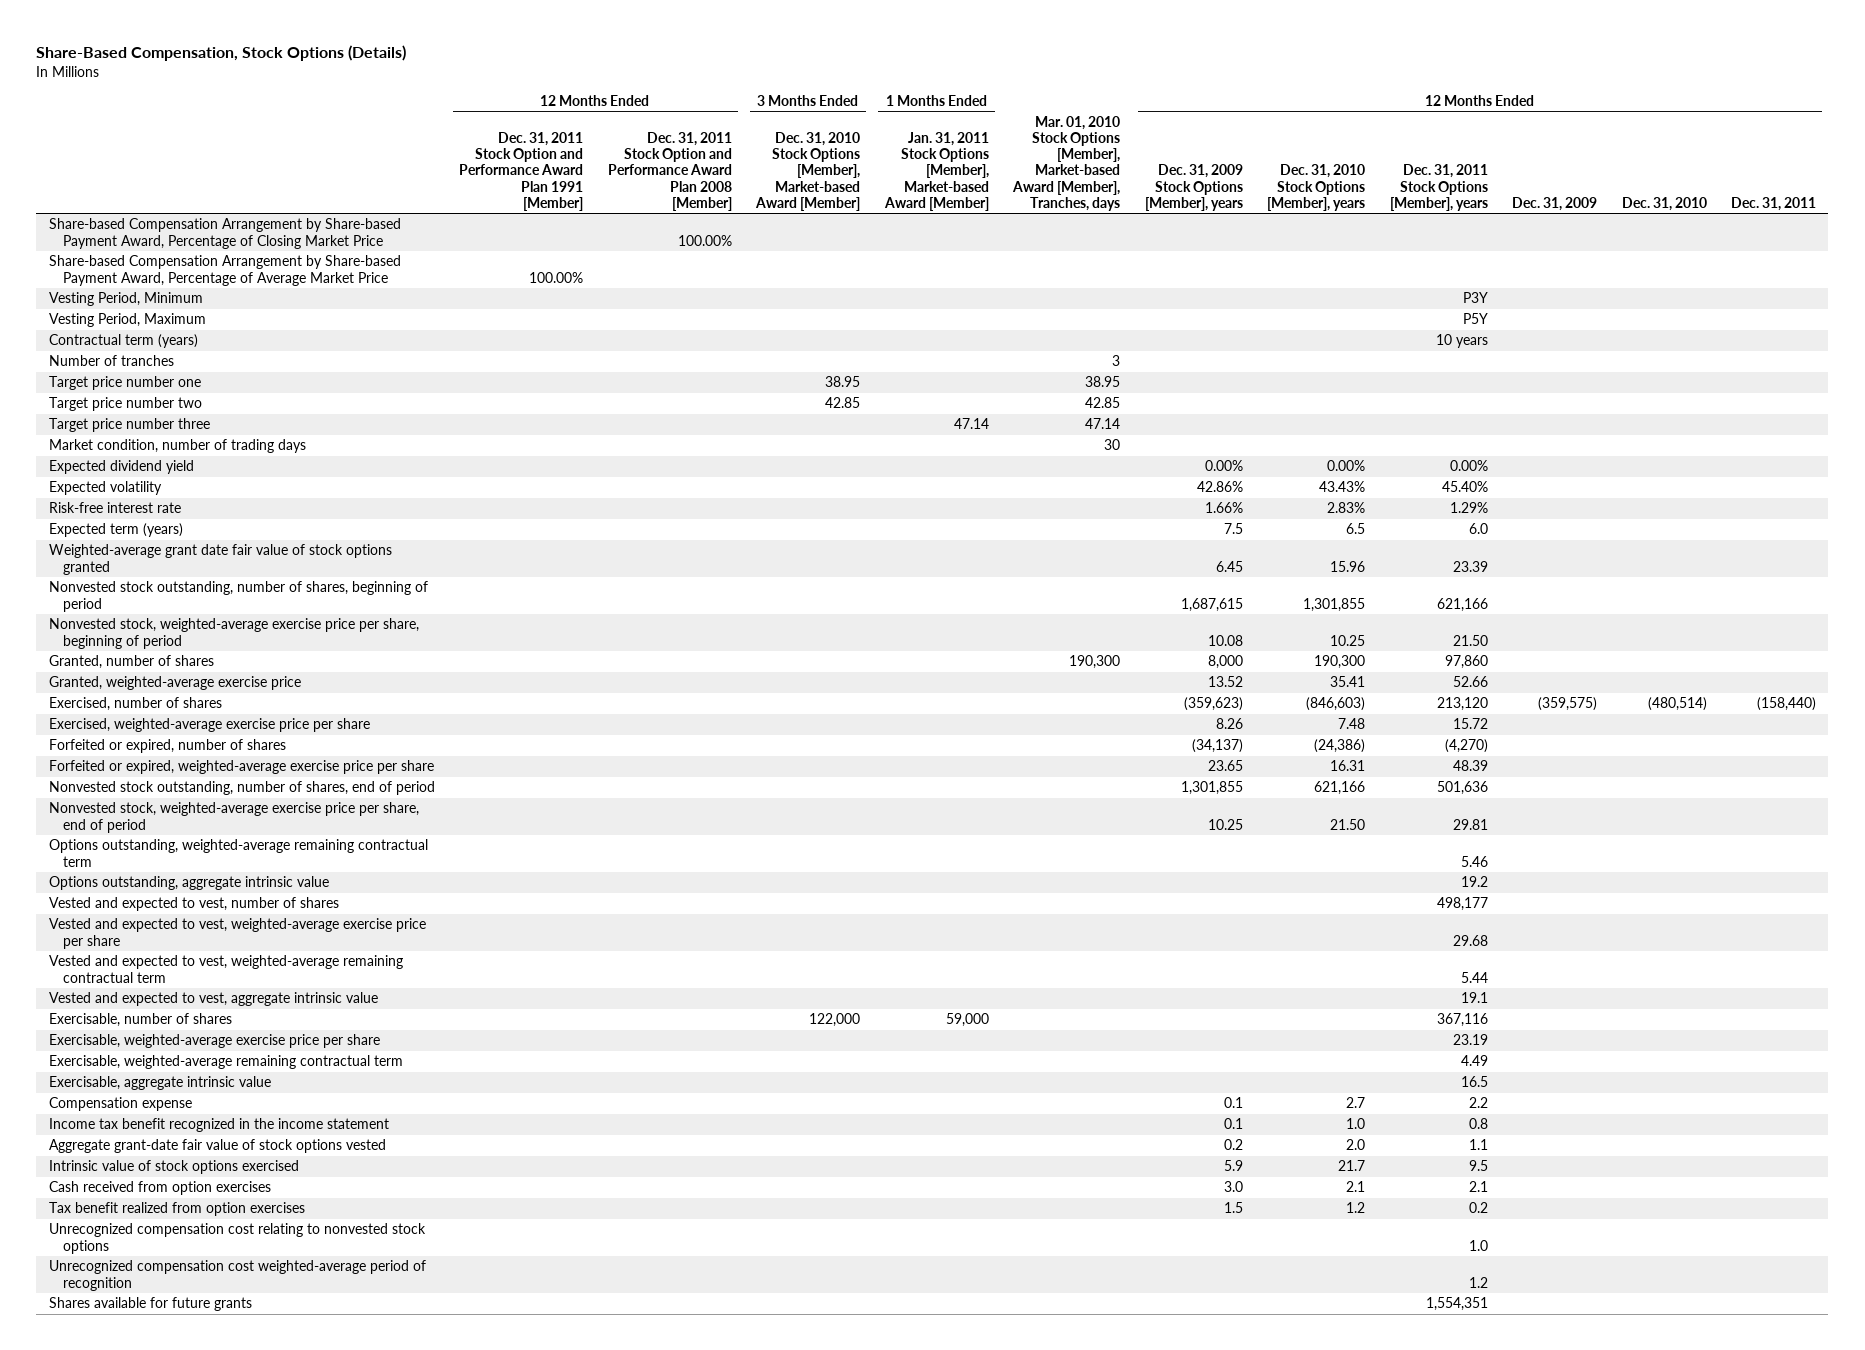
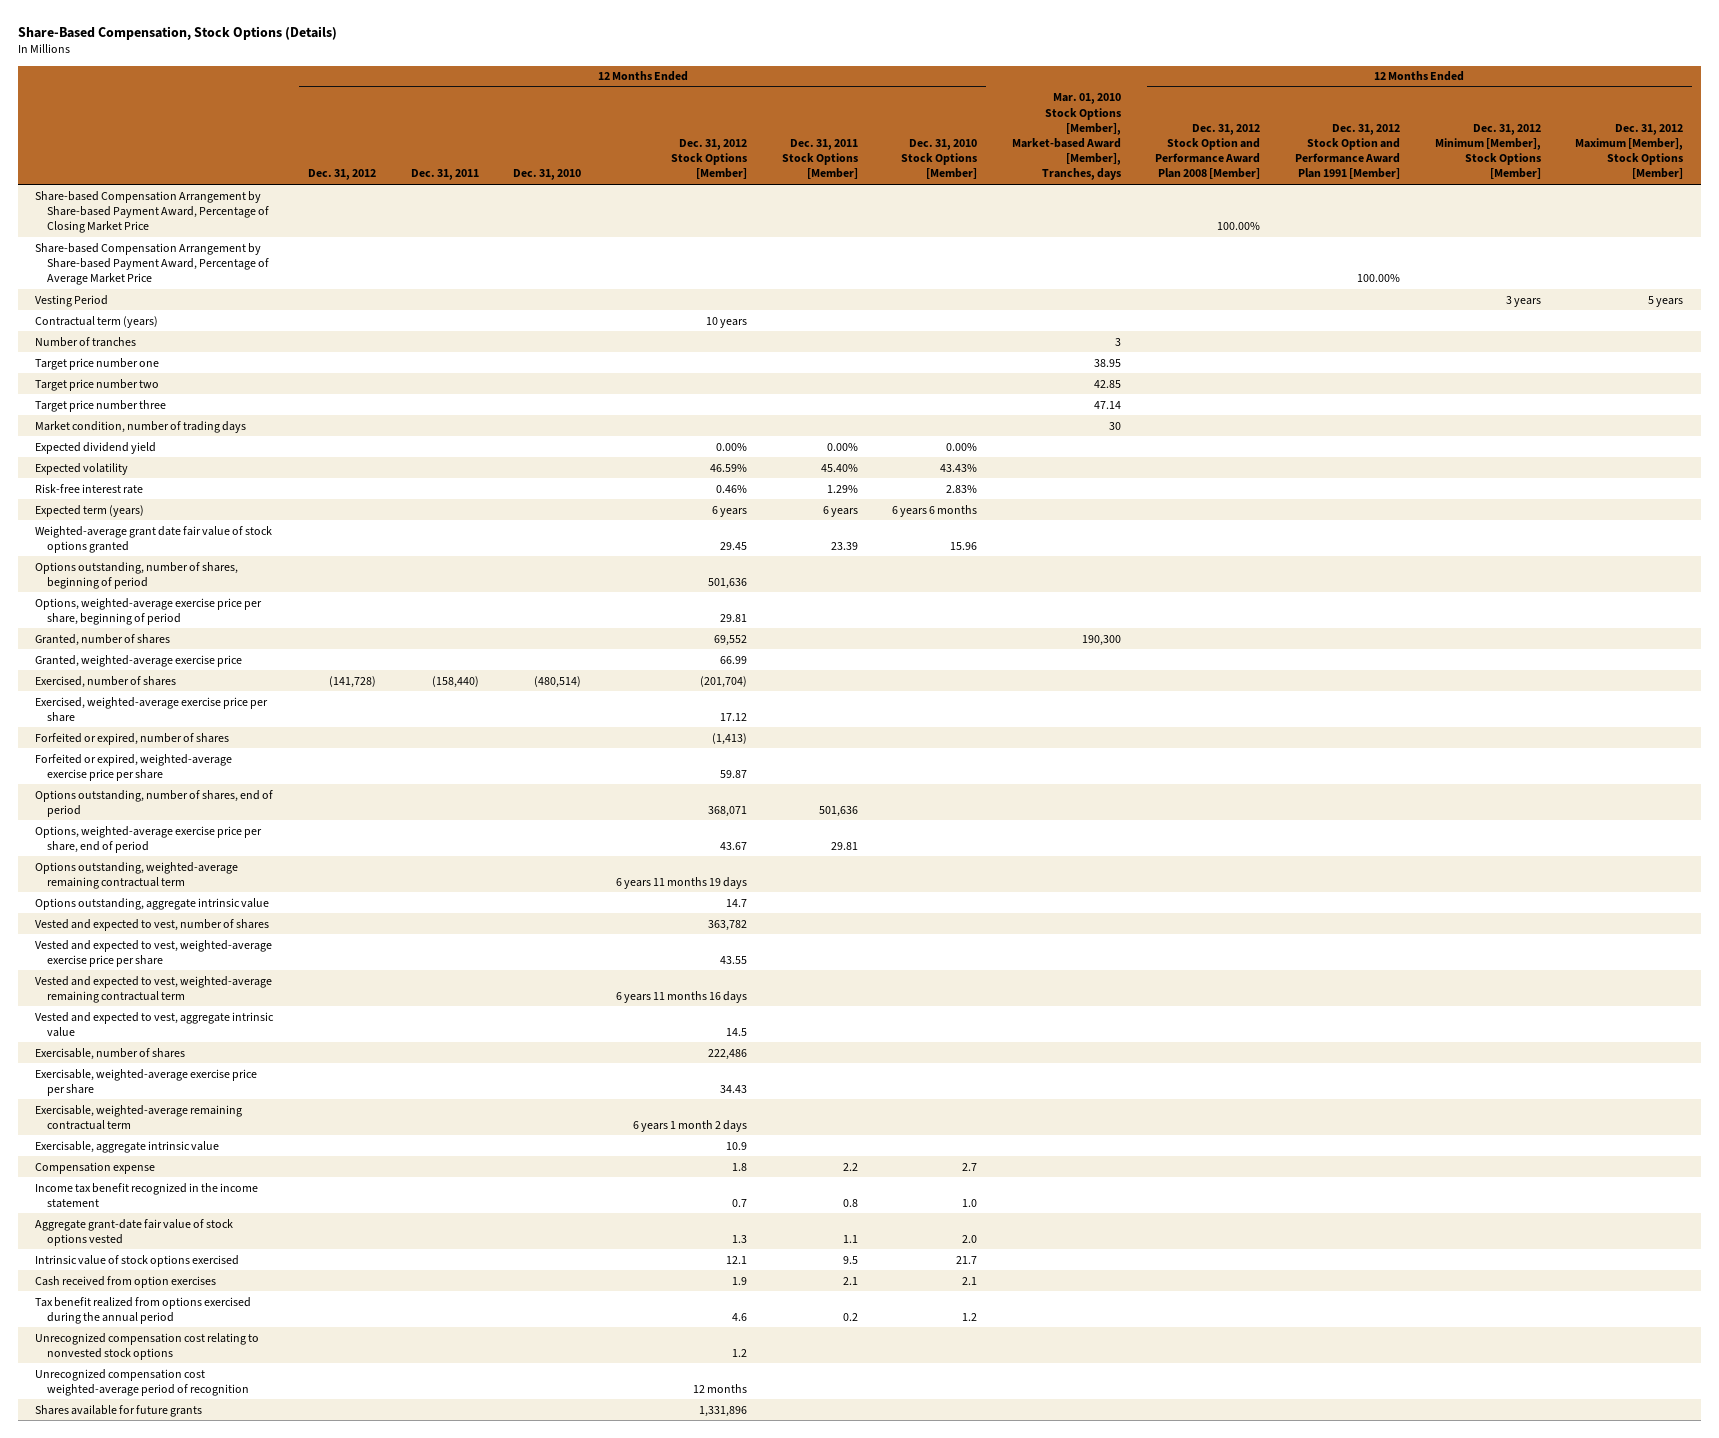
- | 12 Months Ended Dec. 31, 2011 Stock Option and Performance Award Plan 1991 [Member] | 12 Months Ended Dec. 31, 2011 Stock Option and Performance Award Plan 2008 [Member] | 3 Months Ended Dec. 31, 2010 Stock Options [Member], Market-based Award [Member] | 1 Months Ended Jan. 31, 2011 Stock Options [Member], Market-based Award [Member] | Mar. 01, 2010 Stock Options [Member], Market-based Award [Member], Tranches, days | 12 Months Ended Dec. 31, 2009 Stock Options [Member], years | 12 Months Ended Dec. 31, 2010 Stock Options [Member], years | 12 Months Ended Dec. 31, 2011 Stock Options [Member], years | 12 Months Ended Dec. 31, 2009 | 12 Months Ended Dec. 31, 2010 | 12 Months Ended Dec. 31, 2011
+ | 12 Months Ended Dec. 31, 2012 | 12 Months Ended Dec. 31, 2011 | 12 Months Ended Dec. 31, 2010 | 12 Months Ended Dec. 31, 2012 Stock Options [Member] | 12 Months Ended Dec. 31, 2011 Stock Options [Member] | 12 Months Ended Dec. 31, 2010 Stock Options [Member] | Mar. 01, 2010 Stock Options [Member], Market-based Award [Member], Tranches, days | 12 Months Ended Dec. 31, 2012 Stock Option and Performance Award Plan 2008 [Member] | 12 Months Ended Dec. 31, 2012 Stock Option and Performance Award Plan 1991 [Member] | 12 Months Ended Dec. 31, 2012 Minimum [Member], Stock Options [Member] | 12 Months Ended Dec. 31, 2012 Maximum [Member], Stock Options [Member]
- Vesting Period, Minimum | | | | | | | | P3Y | | |
- Vesting Period, Maximum | | | | | | | | P5Y | | |
+ Vesting Period | | | | | | | | | | 3 years | 5 years
- Nonvested stock outstanding, number of shares, beginning of period | | | | | | 1,687,615 | 1,301,855 | 621,166 | | |
- Nonvested stock, weighted-average exercise price per share, beginning of period | | | | | | 10.08 | 10.25 | 21.50 | | |
+ Options outstanding, number of shares, beginning of period | | | | 501,636 | | | | | | |
+ Options, weighted-average exercise price per share, beginning of period | | | | 29.81 | | | | | | |
- Nonvested stock outstanding, number of shares, end of period | | | | | | 1,301,855 | 621,166 | 501,636 | | |
- Nonvested stock, weighted-average exercise price per share, end of period | | | | | | 10.25 | 21.50 | 29.81 | | |
+ Options outstanding, number of shares, end of period | | | | 368,071 | 501,636 | | | | | |
+ Options, weighted-average exercise price per share, end of period | | | | 43.67 | 29.81 | | | | | |
- Tax benefit realized from option exercises | | | | | | 1.5 | 1.2 | 0.2 | | |
+ Tax benefit realized from options exercised during the annual period | | | | 4.6 | 0.2 | 1.2 | | | | |

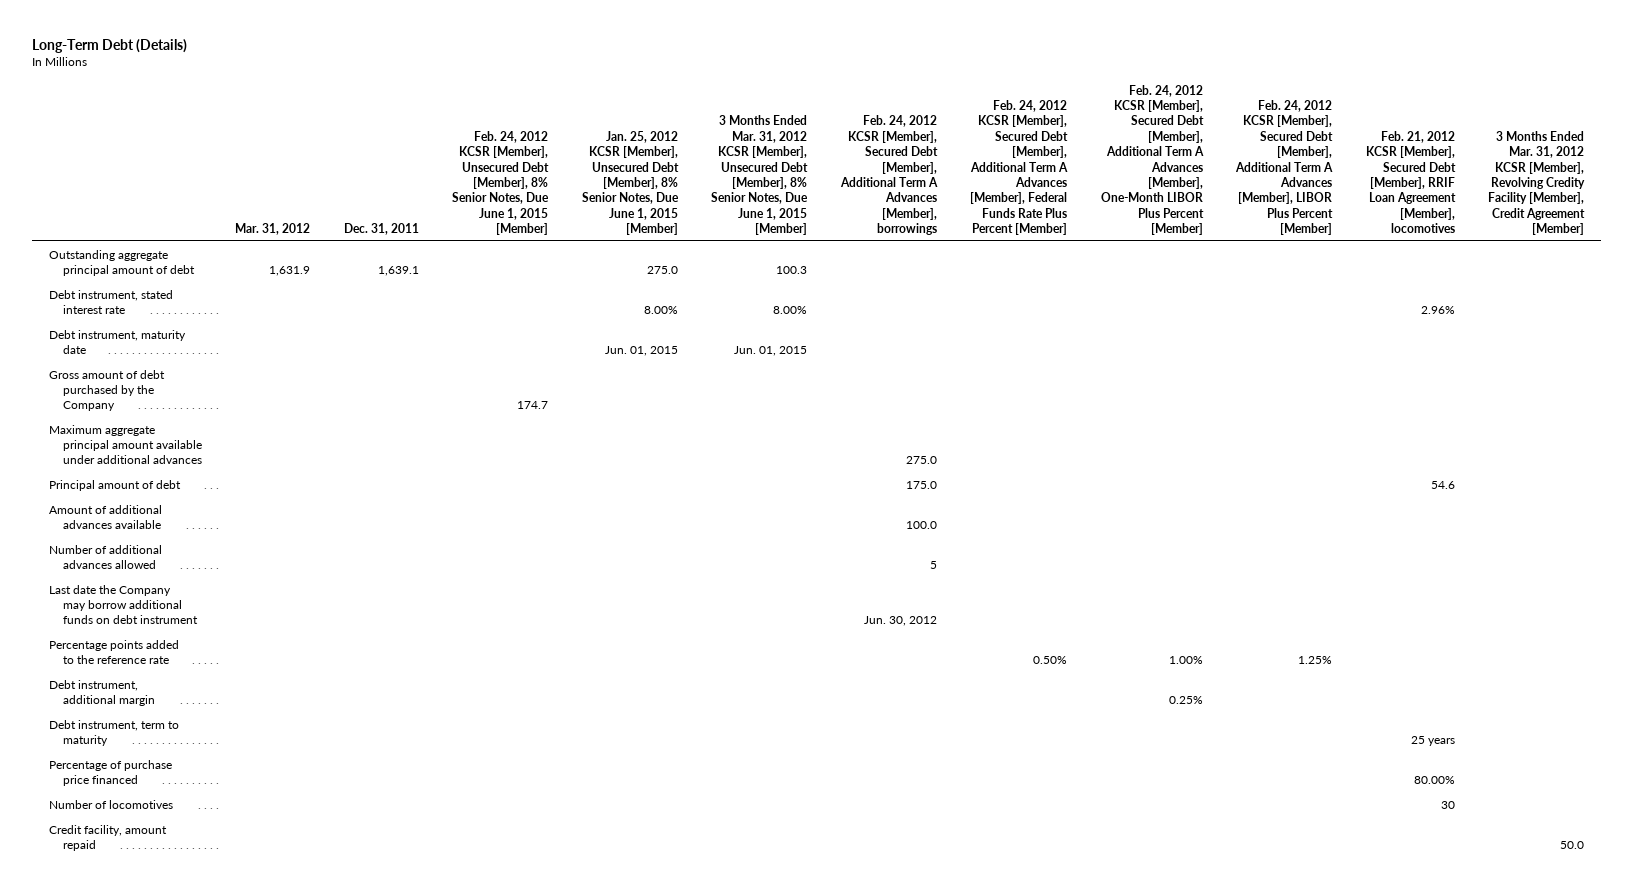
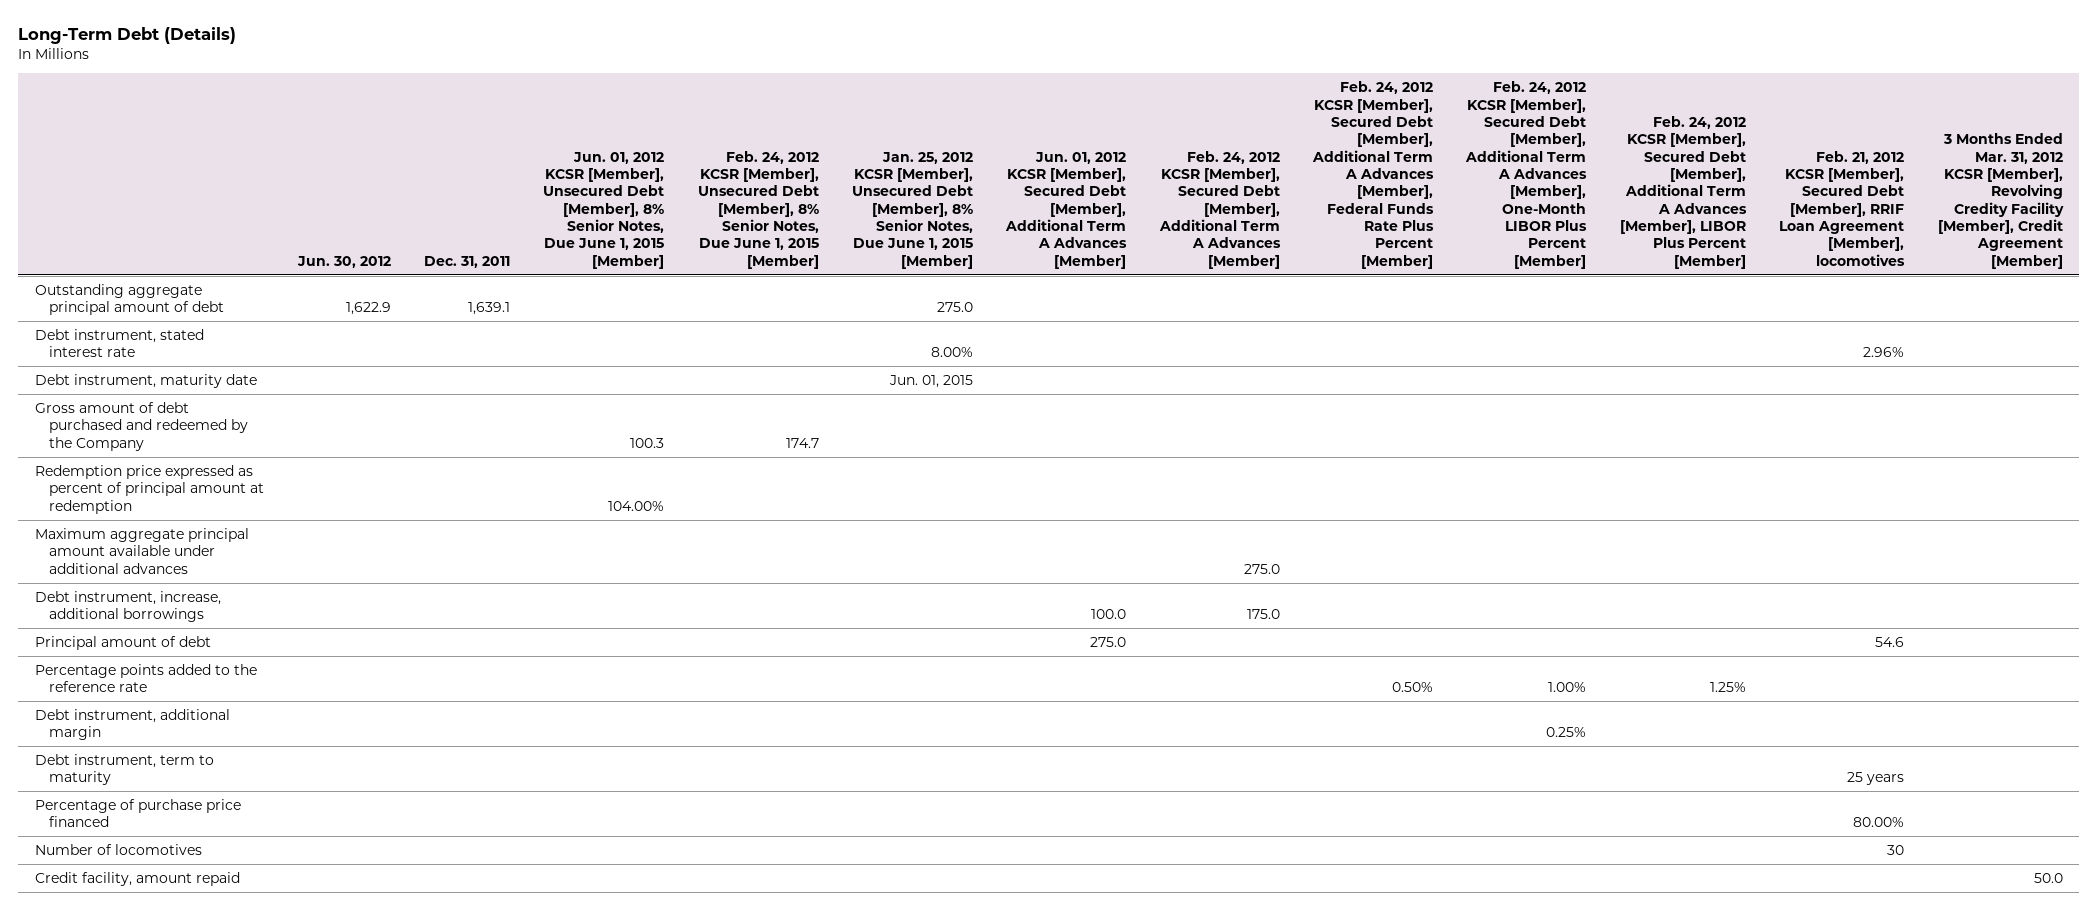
- | Mar. 31, 2012 | Dec. 31, 2011 | Feb. 24, 2012 KCSR [Member], Unsecured Debt [Member], 8% Senior Notes, Due June 1, 2015 [Member] | Jan. 25, 2012 KCSR [Member], Unsecured Debt [Member], 8% Senior Notes, Due June 1, 2015 [Member] | 3 Months Ended Mar. 31, 2012 KCSR [Member], Unsecured Debt [Member], 8% Senior Notes, Due June 1, 2015 [Member] | Feb. 24, 2012 KCSR [Member], Secured Debt [Member], Additional Term A Advances [Member], borrowings | Feb. 24, 2012 KCSR [Member], Secured Debt [Member], Additional Term A Advances [Member], Federal Funds Rate Plus Percent [Member] | Feb. 24, 2012 KCSR [Member], Secured Debt [Member], Additional Term A Advances [Member], One-Month LIBOR Plus Percent [Member] | Feb. 24, 2012 KCSR [Member], Secured Debt [Member], Additional Term A Advances [Member], LIBOR Plus Percent [Member] | Feb. 21, 2012 KCSR [Member], Secured Debt [Member], RRIF Loan Agreement [Member], locomotives | 3 Months Ended Mar. 31, 2012 KCSR [Member], Revolving Credity Facility [Member], Credit Agreement [Member]
+ | Jun. 30, 2012 | Dec. 31, 2011 | Jun. 01, 2012 KCSR [Member], Unsecured Debt [Member], 8% Senior Notes, Due June 1, 2015 [Member] | Feb. 24, 2012 KCSR [Member], Unsecured Debt [Member], 8% Senior Notes, Due June 1, 2015 [Member] | Jan. 25, 2012 KCSR [Member], Unsecured Debt [Member], 8% Senior Notes, Due June 1, 2015 [Member] | Jun. 01, 2012 KCSR [Member], Secured Debt [Member], Additional Term A Advances [Member] | Feb. 24, 2012 KCSR [Member], Secured Debt [Member], Additional Term A Advances [Member] | Feb. 24, 2012 KCSR [Member], Secured Debt [Member], Additional Term A Advances [Member], Federal Funds Rate Plus Percent [Member] | Feb. 24, 2012 KCSR [Member], Secured Debt [Member], Additional Term A Advances [Member], One-Month LIBOR Plus Percent [Member] | Feb. 24, 2012 KCSR [Member], Secured Debt [Member], Additional Term A Advances [Member], LIBOR Plus Percent [Member] | Feb. 21, 2012 KCSR [Member], Secured Debt [Member], RRIF Loan Agreement [Member], locomotives | 3 Months Ended Mar. 31, 2012 KCSR [Member], Revolving Credity Facility [Member], Credit Agreement [Member]
- Gross amount of debt purchased by the Company | | | 174.7 | | | | | | | |
+ Gross amount of debt purchased and redeemed by the Company | | | 100.3 | 174.7 | | | | | | | |
+ Redemption price expressed as percent of principal amount at redemption | | | 104.00% | | | | | | | | |
+ Debt instrument, increase, additional borrowings | | | | | | 100.0 | 175.0 | | | | |
- Amount of additional advances available | | | | | | 100.0 | | | | |
- Number of additional advances allowed | | | | | | 5 | | | | |
- Last date the Company may borrow additional funds on debt instrument | | | | | | Jun. 30, 2012 | | | | |

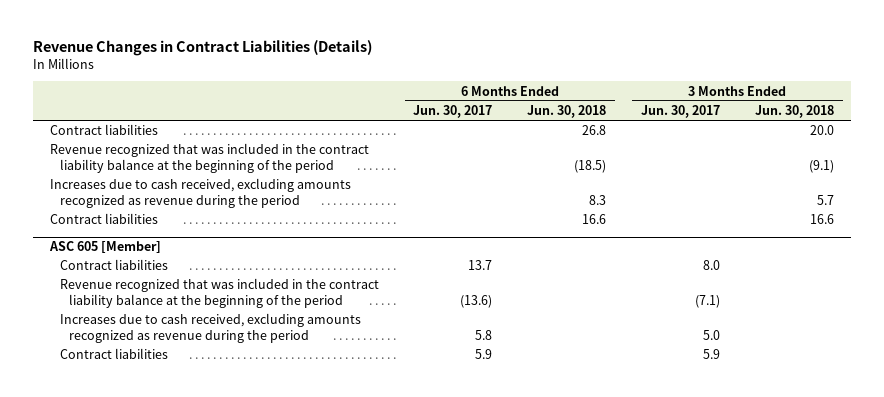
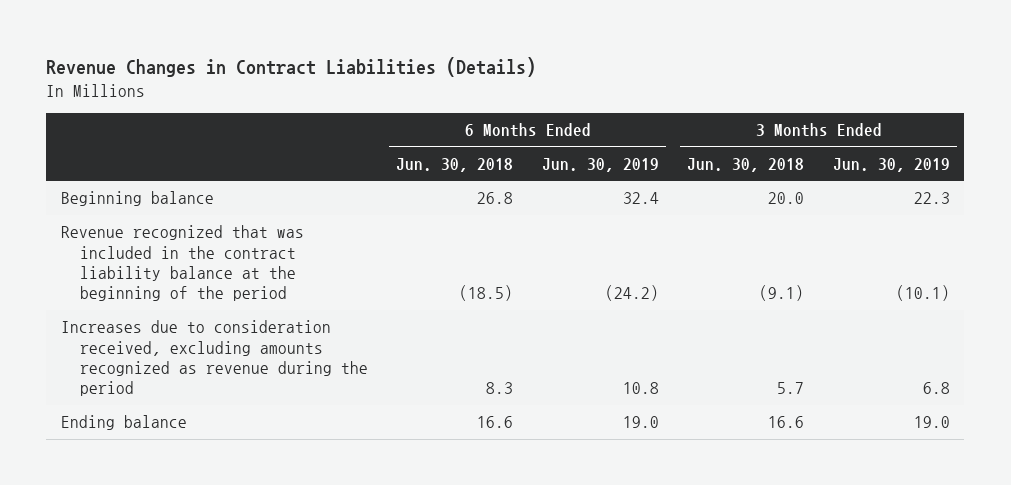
- | 6 Months Ended Jun. 30, 2017 | 6 Months Ended Jun. 30, 2018 | 3 Months Ended Jun. 30, 2017 | 3 Months Ended Jun. 30, 2018
+ | 6 Months Ended Jun. 30, 2018 | 6 Months Ended Jun. 30, 2019 | 3 Months Ended Jun. 30, 2018 | 3 Months Ended Jun. 30, 2019
- Contract liabilities | | 26.8 | | 20.0
+ Beginning balance | 26.8 | 32.4 | 20.0 | 22.3
- Increases due to cash received, excluding amounts recognized as revenue during the period | | 8.3 | | 5.7
- Contract liabilities | | 16.6 | | 16.6
- ASC 605 [Member]
- Contract liabilities | 13.7 | | 8.0 |
- Revenue recognized that was included in the contract liability balance at the beginning of the period | (13.6) | | (7.1) |
- Increases due to cash received, excluding amounts recognized as revenue during the period | 5.8 | | 5.0 |
- Contract liabilities | 5.9 | | 5.9 |
+ Increases due to consideration received, excluding amounts recognized as revenue during the period | 8.3 | 10.8 | 5.7 | 6.8
+ Ending balance | 16.6 | 19.0 | 16.6 | 19.0

